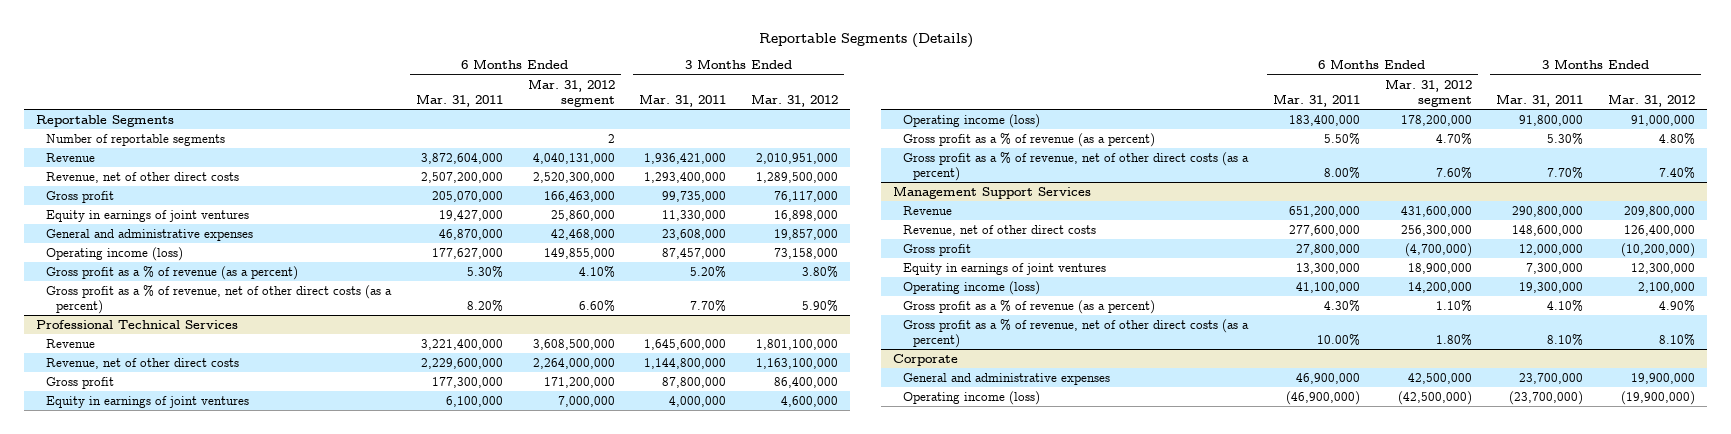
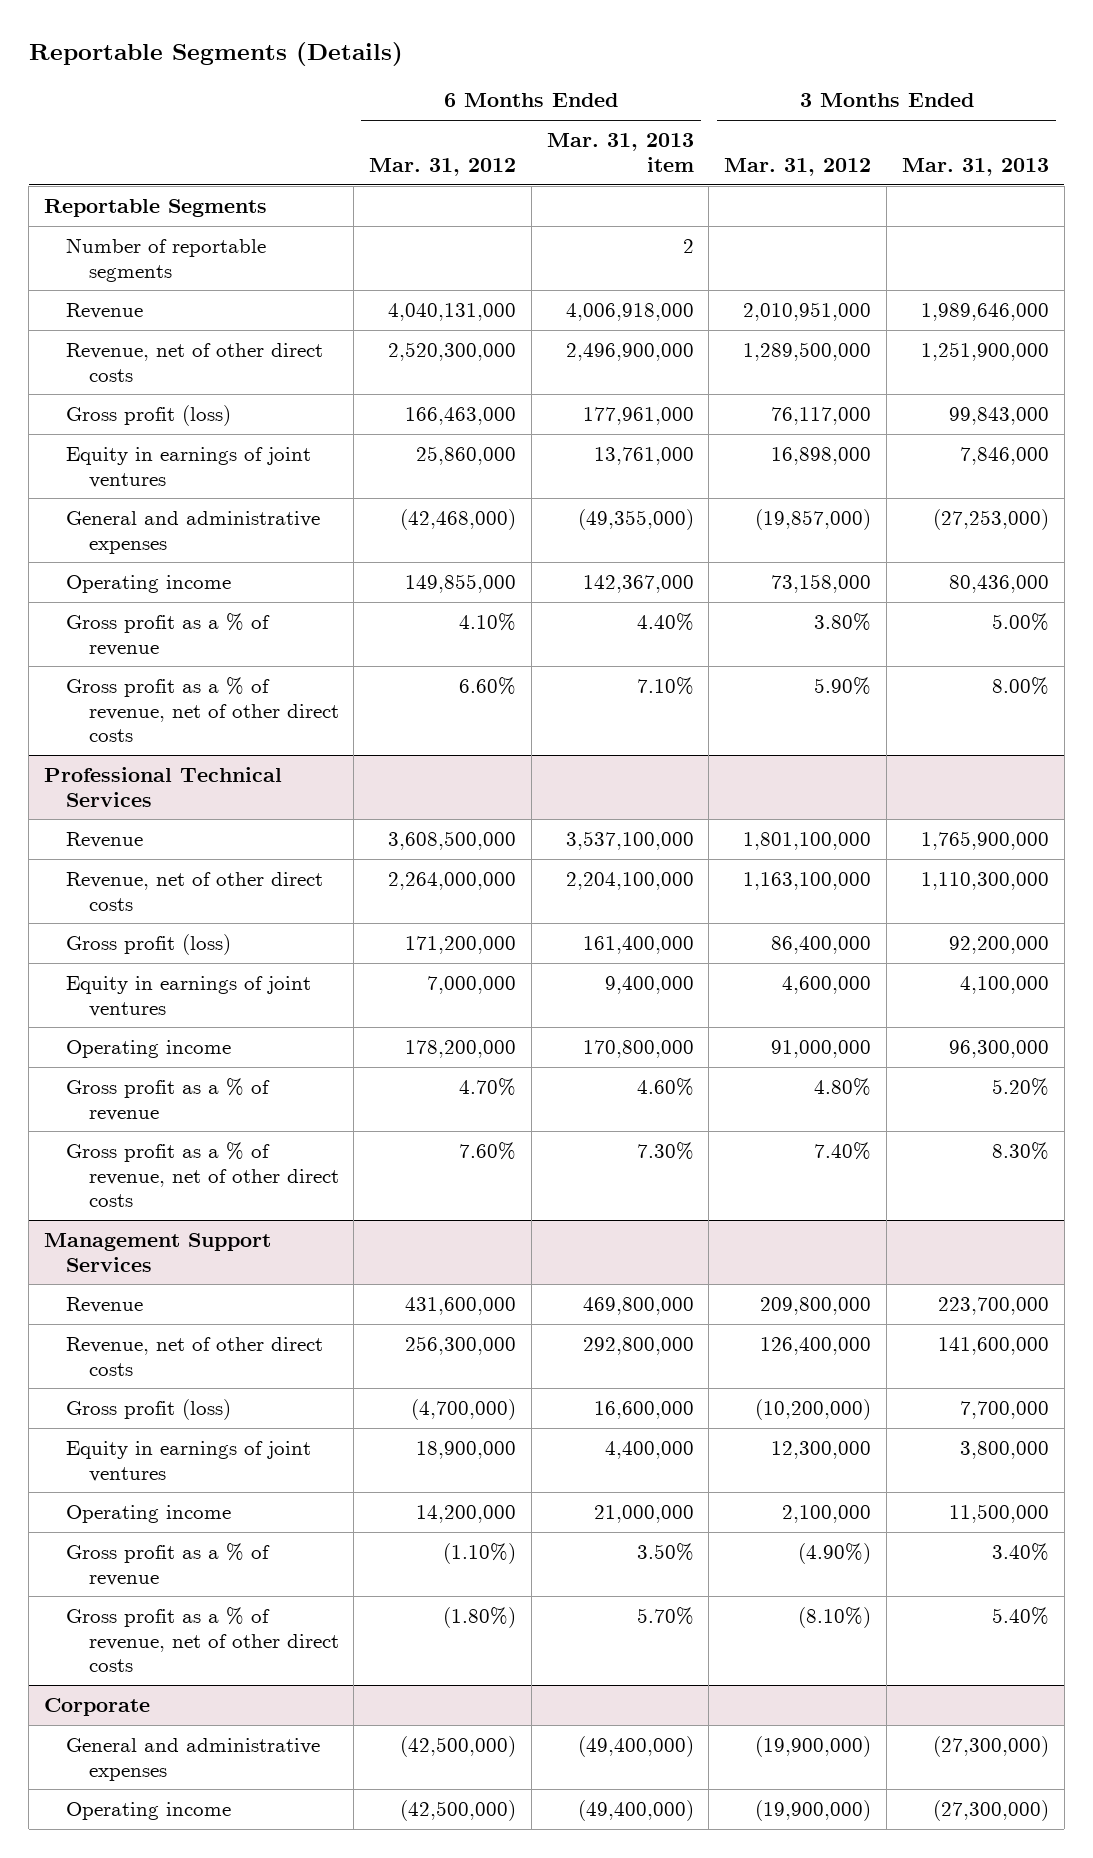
- | 6 Months Ended Mar. 31, 2011 | 6 Months Ended Mar. 31, 2012 segment | 3 Months Ended Mar. 31, 2011 | 3 Months Ended Mar. 31, 2012
+ | 6 Months Ended Mar. 31, 2012 | 6 Months Ended Mar. 31, 2013 item | 3 Months Ended Mar. 31, 2012 | 3 Months Ended Mar. 31, 2013
- Gross profit | 205,070,000 | 166,463,000 | 99,735,000 | 76,117,000
+ Gross profit (loss) | 166,463,000 | 177,961,000 | 76,117,000 | 99,843,000
- General and administrative expenses | 46,870,000 | 42,468,000 | 23,608,000 | 19,857,000
- Operating income (loss) | 177,627,000 | 149,855,000 | 87,457,000 | 73,158,000
- Gross profit as a % of revenue (as a percent) | 5.30% | 4.10% | 5.20% | 3.80%
- Gross profit as a % of revenue, net of other direct costs (as a percent) | 8.20% | 6.60% | 7.70% | 5.90%
+ General and administrative expenses | (42,468,000) | (49,355,000) | (19,857,000) | (27,253,000)
+ Operating income | 149,855,000 | 142,367,000 | 73,158,000 | 80,436,000
+ Gross profit as a % of revenue | 4.10% | 4.40% | 3.80% | 5.00%
+ Gross profit as a % of revenue, net of other direct costs | 6.60% | 7.10% | 5.90% | 8.00%
@ Professional Technical Services
- Gross profit | 177,300,000 | 171,200,000 | 87,800,000 | 86,400,000
+ Gross profit (loss) | 171,200,000 | 161,400,000 | 86,400,000 | 92,200,000
- Operating income (loss) | 183,400,000 | 178,200,000 | 91,800,000 | 91,000,000
- Gross profit as a % of revenue (as a percent) | 5.50% | 4.70% | 5.30% | 4.80%
- Gross profit as a % of revenue, net of other direct costs (as a percent) | 8.00% | 7.60% | 7.70% | 7.40%
+ Operating income | 178,200,000 | 170,800,000 | 91,000,000 | 96,300,000
+ Gross profit as a % of revenue | 4.70% | 4.60% | 4.80% | 5.20%
+ Gross profit as a % of revenue, net of other direct costs | 7.60% | 7.30% | 7.40% | 8.30%
@ Management Support Services
- Gross profit | 27,800,000 | (4,700,000) | 12,000,000 | (10,200,000)
+ Gross profit (loss) | (4,700,000) | 16,600,000 | (10,200,000) | 7,700,000
- Operating income (loss) | 41,100,000 | 14,200,000 | 19,300,000 | 2,100,000
- Gross profit as a % of revenue (as a percent) | 4.30% | 1.10% | 4.10% | 4.90%
- Gross profit as a % of revenue, net of other direct costs (as a percent) | 10.00% | 1.80% | 8.10% | 8.10%
+ Operating income | 14,200,000 | 21,000,000 | 2,100,000 | 11,500,000
+ Gross profit as a % of revenue | (1.10%) | 3.50% | (4.90%) | 3.40%
+ Gross profit as a % of revenue, net of other direct costs | (1.80%) | 5.70% | (8.10%) | 5.40%
@ Corporate
- General and administrative expenses | 46,900,000 | 42,500,000 | 23,700,000 | 19,900,000
- Operating income (loss) | (46,900,000) | (42,500,000) | (23,700,000) | (19,900,000)
+ General and administrative expenses | (42,500,000) | (49,400,000) | (19,900,000) | (27,300,000)
+ Operating income | (42,500,000) | (49,400,000) | (19,900,000) | (27,300,000)

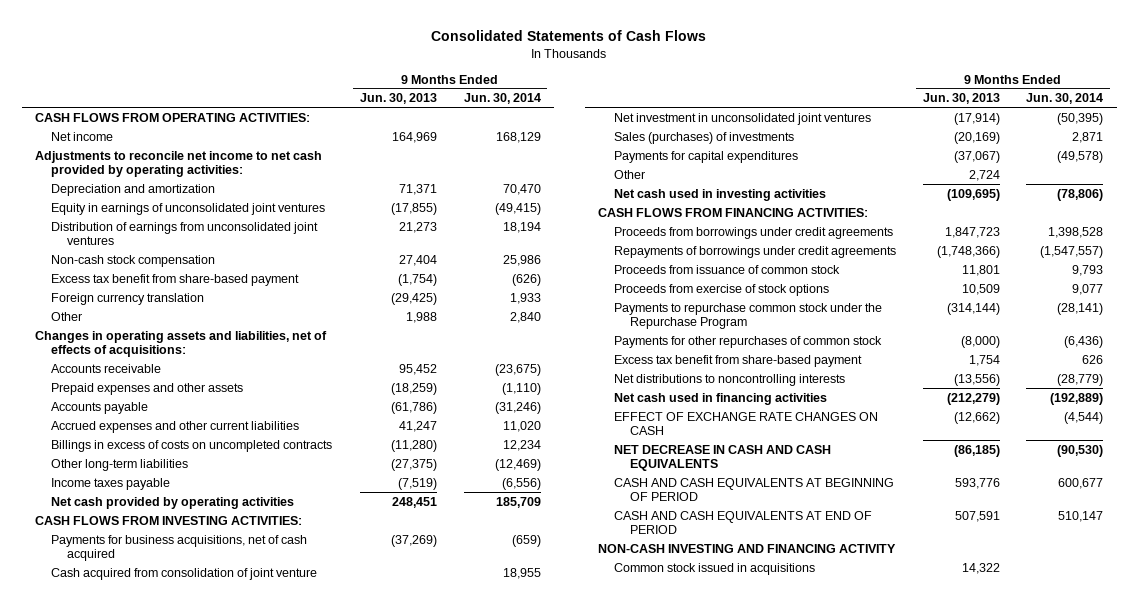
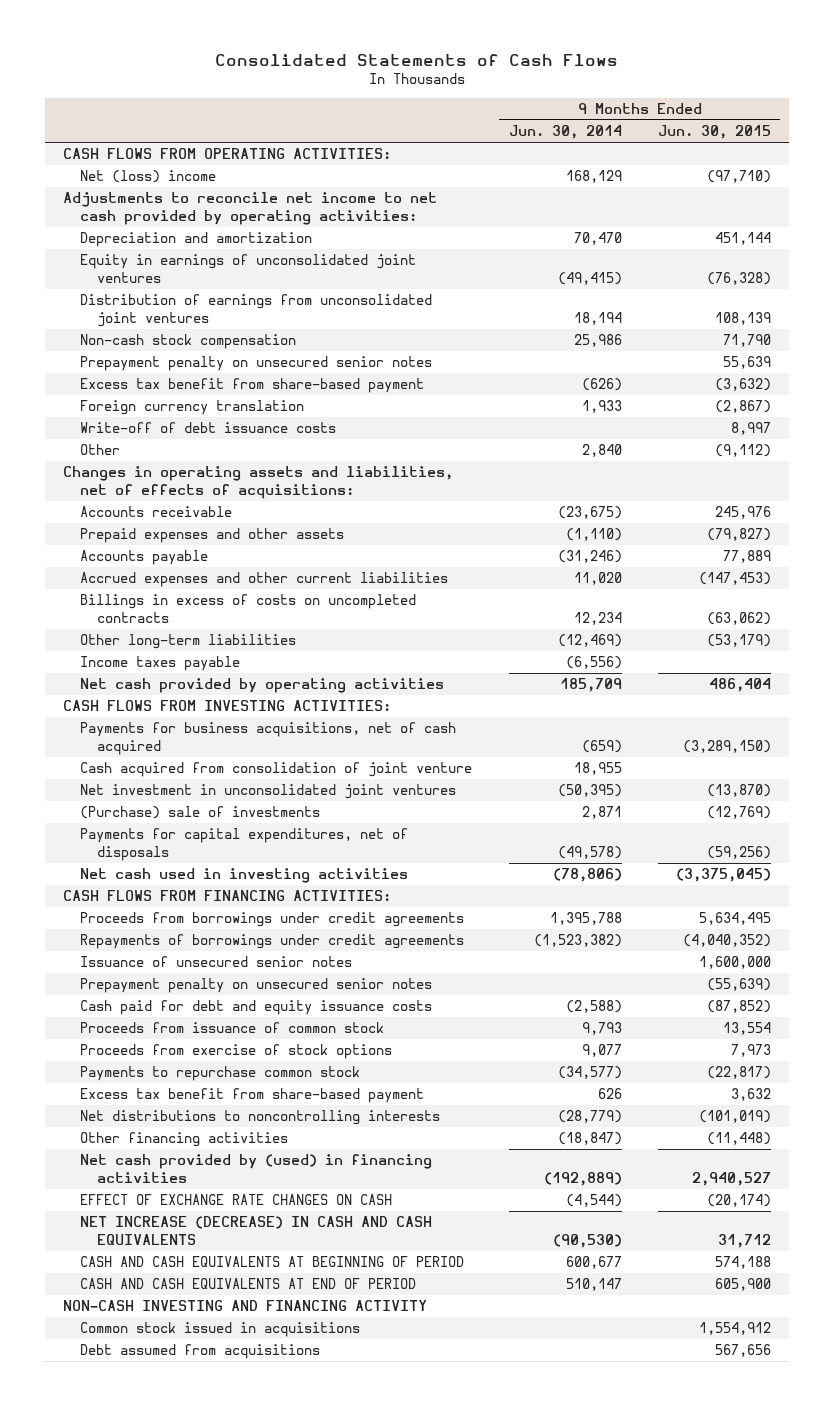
- | 9 Months Ended Jun. 30, 2013 | 9 Months Ended Jun. 30, 2014
+ | 9 Months Ended Jun. 30, 2014 | 9 Months Ended Jun. 30, 2015
- Net income | 164,969 | 168,129
+ Net (loss) income | 168,129 | (97,710)
+ Prepayment penalty on unsecured senior notes | | 55,639
+ Write-off of debt issuance costs | | 8,997
- Sales (purchases) of investments | (20,169) | 2,871
- Payments for capital expenditures | (37,067) | (49,578)
- Other | 2,724 |
+ (Purchase) sale of investments | 2,871 | (12,769)
+ Payments for capital expenditures, net of disposals | (49,578) | (59,256)
- Proceeds from borrowings under credit agreements | 1,847,723 | 1,398,528
- Repayments of borrowings under credit agreements | (1,748,366) | (1,547,557)
+ Proceeds from borrowings under credit agreements | 1,395,788 | 5,634,495
+ Repayments of borrowings under credit agreements | (1,523,382) | (4,040,352)
+ Issuance of unsecured senior notes | | 1,600,000
+ Prepayment penalty on unsecured senior notes | | (55,639)
+ Cash paid for debt and equity issuance costs | (2,588) | (87,852)
- Payments to repurchase common stock under the Repurchase Program | (314,144) | (28,141)
- Payments for other repurchases of common stock | (8,000) | (6,436)
+ Payments to repurchase common stock | (34,577) | (22,817)
- Net cash used in financing activities | (212,279) | (192,889)
+ Other financing activities | (18,847) | (11,448)
+ Net cash provided by (used) in financing activities | (192,889) | 2,940,527
- NET DECREASE IN CASH AND CASH EQUIVALENTS | (86,185) | (90,530)
+ NET INCREASE (DECREASE) IN CASH AND CASH EQUIVALENTS | (90,530) | 31,712
+ Debt assumed from acquisitions | | 567,656

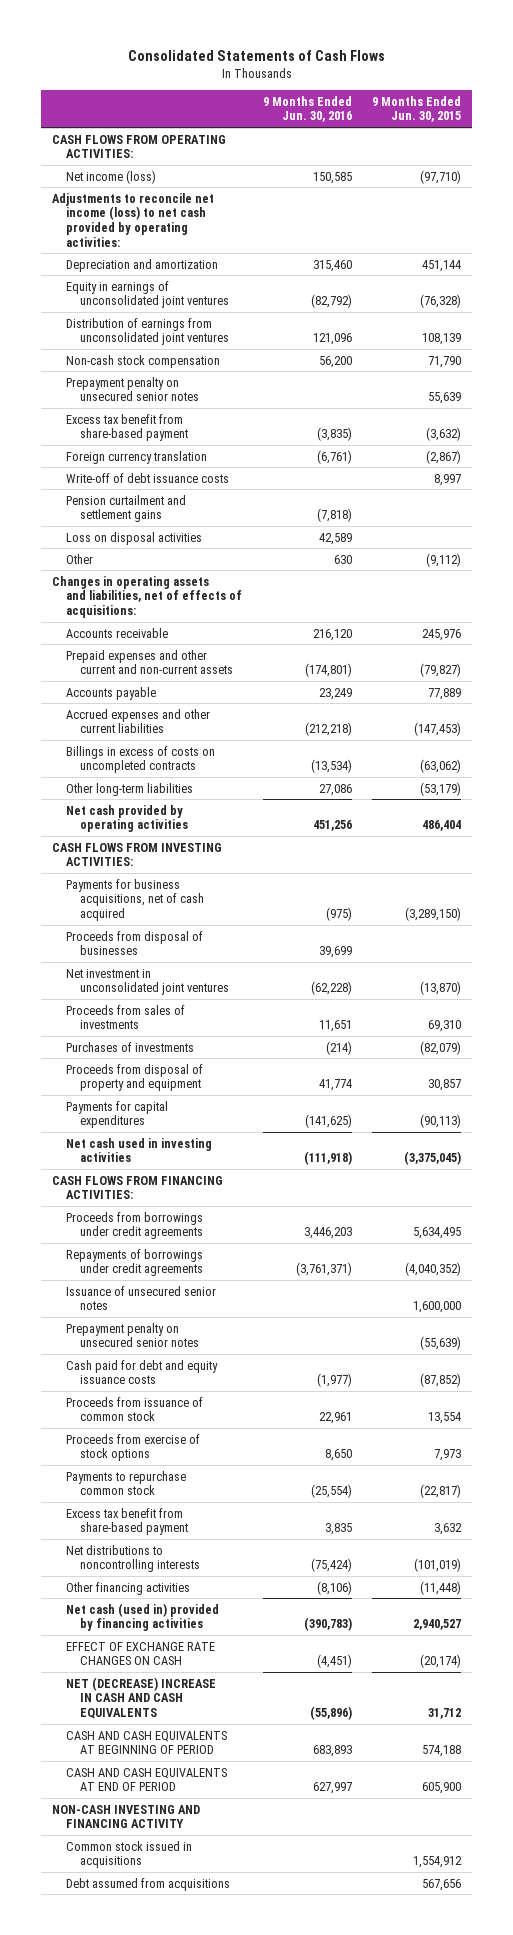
- | 9 Months Ended Jun. 30, 2014 | 9 Months Ended Jun. 30, 2015
+ | 9 Months Ended Jun. 30, 2016 | 9 Months Ended Jun. 30, 2015
- Net (loss) income | 168,129 | (97,710)
- Adjustments to reconcile net income to net cash provided by operating activities:
+ Net income (loss) | 150,585 | (97,710)
+ Adjustments to reconcile net income (loss) to net cash provided by operating activities:
+ Pension curtailment and settlement gains | (7,818) |
+ Loss on disposal activities | 42,589 |
- Prepaid expenses and other assets | (1,110) | (79,827)
+ Prepaid expenses and other current and non-current assets | (174,801) | (79,827)
- Income taxes payable | (6,556) |
- Cash acquired from consolidation of joint venture | 18,955 |
+ Proceeds from disposal of businesses | 39,699 |
- (Purchase) sale of investments | 2,871 | (12,769)
- Payments for capital expenditures, net of disposals | (49,578) | (59,256)
+ Proceeds from sales of investments | 11,651 | 69,310
+ Purchases of investments | (214) | (82,079)
+ Proceeds from disposal of property and equipment | 41,774 | 30,857
+ Payments for capital expenditures | (141,625) | (90,113)
- Net cash provided by (used) in financing activities | (192,889) | 2,940,527
+ Net cash (used in) provided by financing activities | (390,783) | 2,940,527
- NET INCREASE (DECREASE) IN CASH AND CASH EQUIVALENTS | (90,530) | 31,712
+ NET (DECREASE) INCREASE IN CASH AND CASH EQUIVALENTS | (55,896) | 31,712

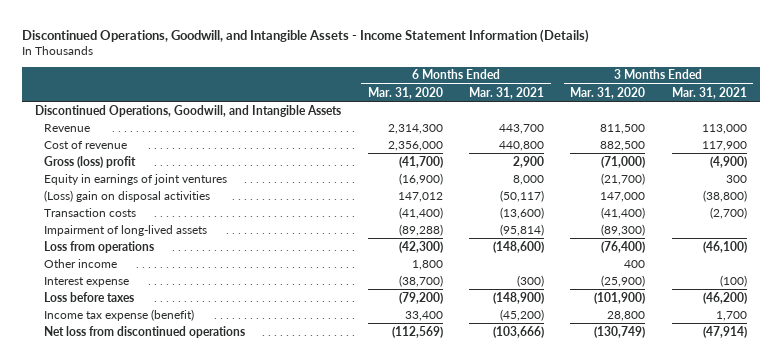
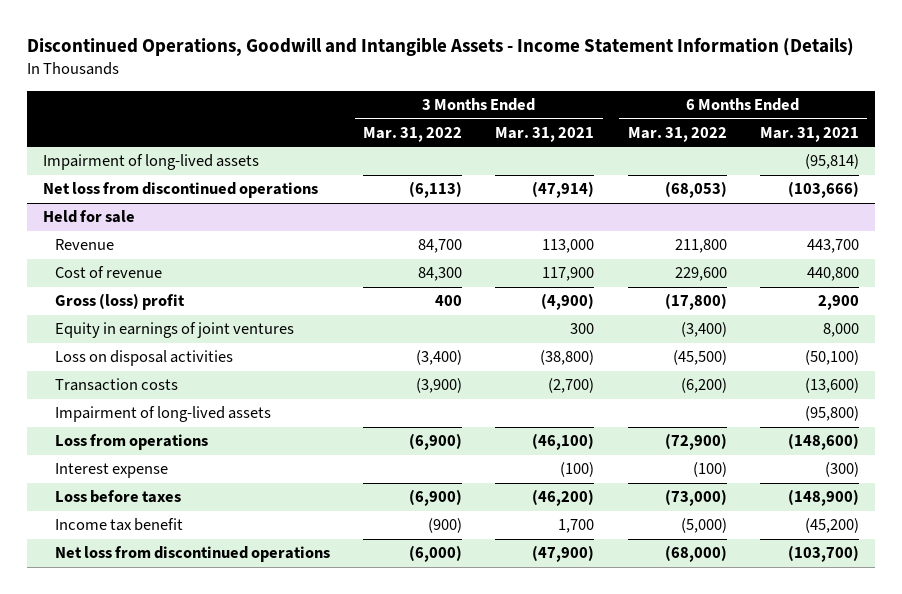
- Discontinued Operations, Goodwill, and Intangible Assets - Income Statement Information (Details)
+ Discontinued Operations, Goodwill and Intangible Assets - Income Statement Information (Details)
- | 6 Months Ended Mar. 31, 2020 | 6 Months Ended Mar. 31, 2021 | 3 Months Ended Mar. 31, 2020 | 3 Months Ended Mar. 31, 2021
+ | 3 Months Ended Mar. 31, 2022 | 3 Months Ended Mar. 31, 2021 | 6 Months Ended Mar. 31, 2022 | 6 Months Ended Mar. 31, 2021
- Discontinued Operations, Goodwill, and Intangible Assets
moved up: Impairment of long-lived assets | | | | (95,814)
moved up: Net loss from discontinued operations | (6,113) | (47,914) | (68,053) | (103,666)
+ Held for sale
- (Loss) gain on disposal activities | 147,012 | (50,117) | 147,000 | (38,800)
+ Loss on disposal activities | (3,400) | (38,800) | (45,500) | (50,100)
+ Impairment of long-lived assets | | | | (95,800)
- Other income | 1,800 | | 400 |
- Income tax expense (benefit) | 33,400 | (45,200) | 28,800 | 1,700
+ Income tax benefit | (900) | 1,700 | (5,000) | (45,200)
+ Net loss from discontinued operations | (6,000) | (47,900) | (68,000) | (103,700)

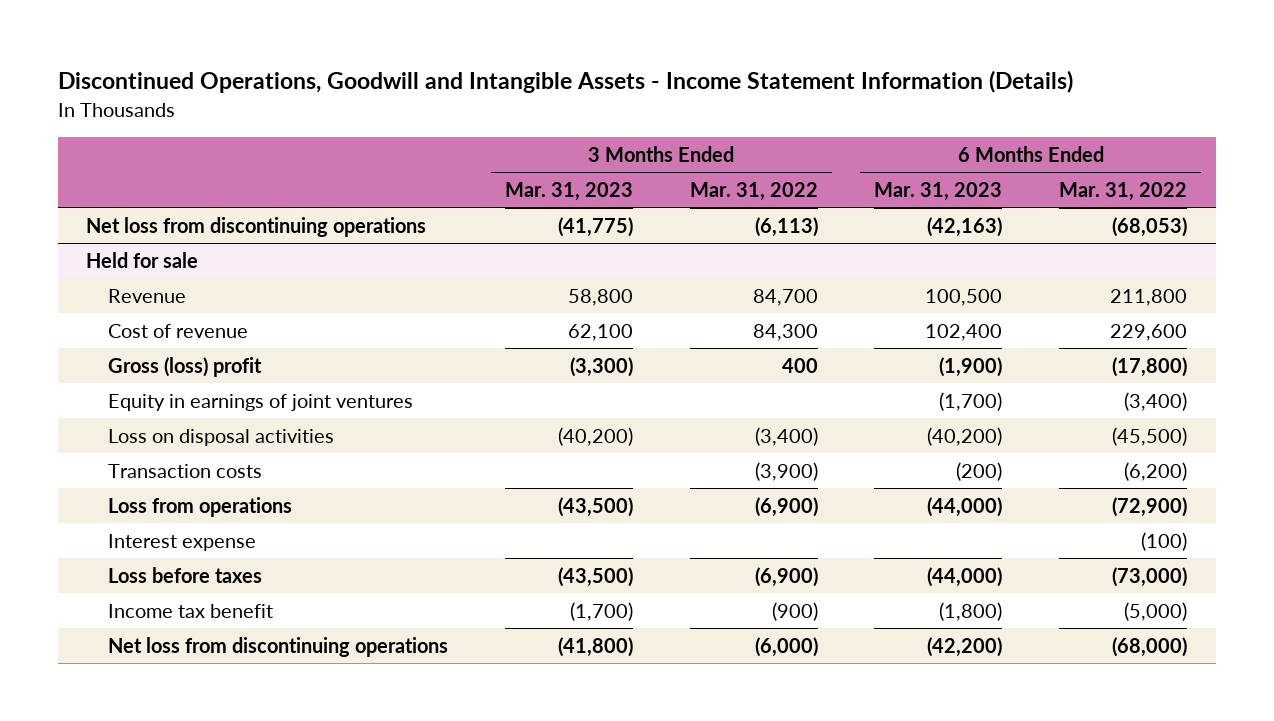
- | 3 Months Ended Mar. 31, 2022 | 3 Months Ended Mar. 31, 2021 | 6 Months Ended Mar. 31, 2022 | 6 Months Ended Mar. 31, 2021
+ | 3 Months Ended Mar. 31, 2023 | 3 Months Ended Mar. 31, 2022 | 6 Months Ended Mar. 31, 2023 | 6 Months Ended Mar. 31, 2022
- Impairment of long-lived assets | | | | (95,814)
- Net loss from discontinued operations | (6,113) | (47,914) | (68,053) | (103,666)
+ Net loss from discontinuing operations | (41,775) | (6,113) | (42,163) | (68,053)
@ Held for sale
- Impairment of long-lived assets | | | | (95,800)
- Net loss from discontinued operations | (6,000) | (47,900) | (68,000) | (103,700)
+ Net loss from discontinuing operations | (41,800) | (6,000) | (42,200) | (68,000)

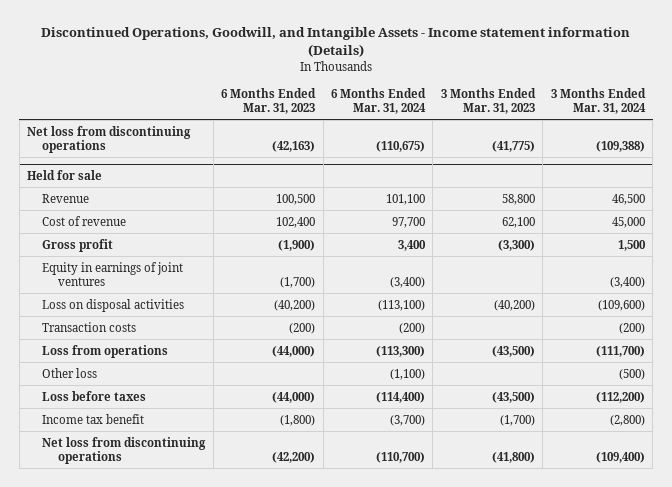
- Discontinued Operations, Goodwill and Intangible Assets - Income Statement Information (Details)
+ Discontinued Operations, Goodwill, and Intangible Assets - Income statement information (Details)
- | 3 Months Ended Mar. 31, 2023 | 3 Months Ended Mar. 31, 2022 | 6 Months Ended Mar. 31, 2023 | 6 Months Ended Mar. 31, 2022
+ | 6 Months Ended Mar. 31, 2023 | 6 Months Ended Mar. 31, 2024 | 3 Months Ended Mar. 31, 2023 | 3 Months Ended Mar. 31, 2024
@ Held for sale
- Gross (loss) profit | (3,300) | 400 | (1,900) | (17,800)
+ Gross profit | (1,900) | 3,400 | (3,300) | 1,500
- Interest expense | | | | (100)
+ Other loss | | (1,100) | | (500)

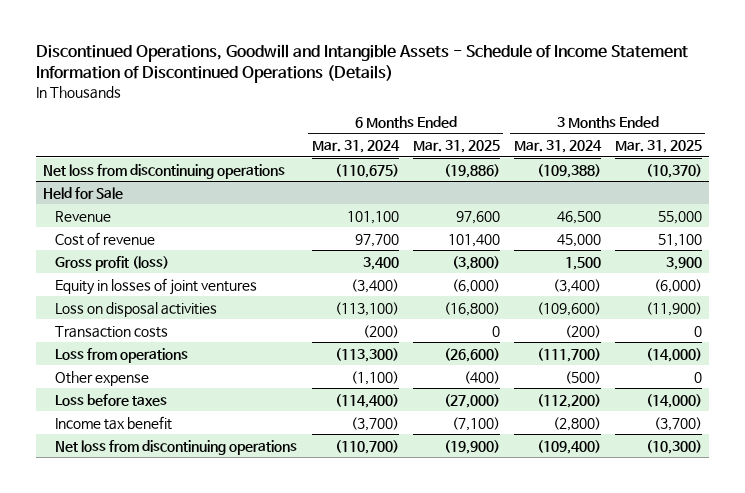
- Discontinued Operations, Goodwill, and Intangible Assets - Income statement information (Details)
+ Discontinued Operations, Goodwill and Intangible Assets - Schedule of Income Statement Information of Discontinued Operations (Details)
- | 6 Months Ended Mar. 31, 2023 | 6 Months Ended Mar. 31, 2024 | 3 Months Ended Mar. 31, 2023 | 3 Months Ended Mar. 31, 2024
+ | 6 Months Ended Mar. 31, 2024 | 6 Months Ended Mar. 31, 2025 | 3 Months Ended Mar. 31, 2024 | 3 Months Ended Mar. 31, 2025
- Held for sale
+ Held for Sale
- Gross profit | (1,900) | 3,400 | (3,300) | 1,500
- Equity in earnings of joint ventures | (1,700) | (3,400) | | (3,400)
+ Gross profit (loss) | 3,400 | (3,800) | 1,500 | 3,900
+ Equity in losses of joint ventures | (3,400) | (6,000) | (3,400) | (6,000)
- Other loss | | (1,100) | | (500)
+ Other expense | (1,100) | (400) | (500) | 0

